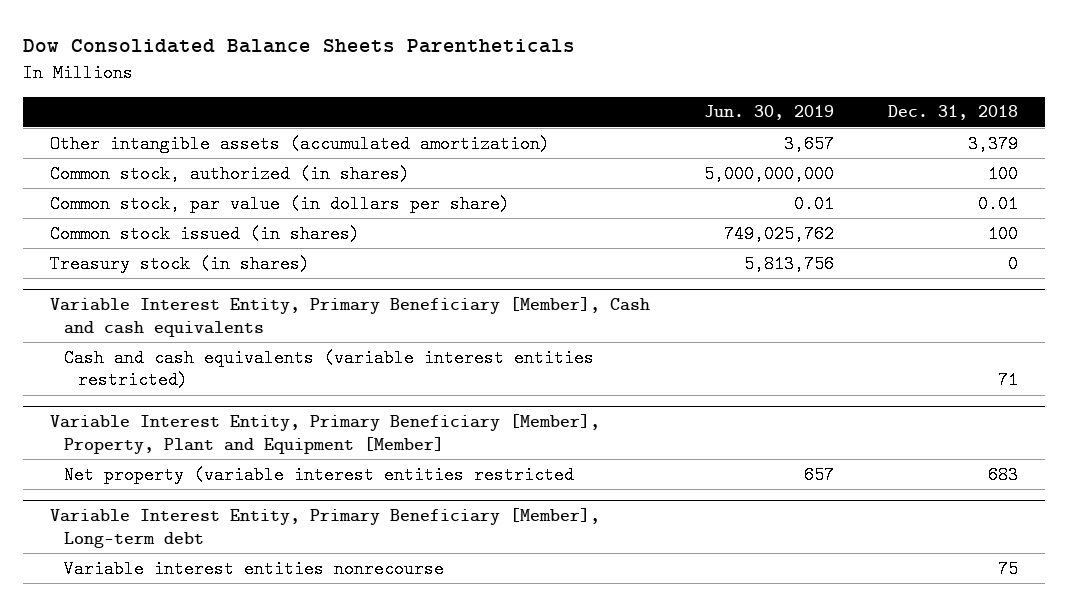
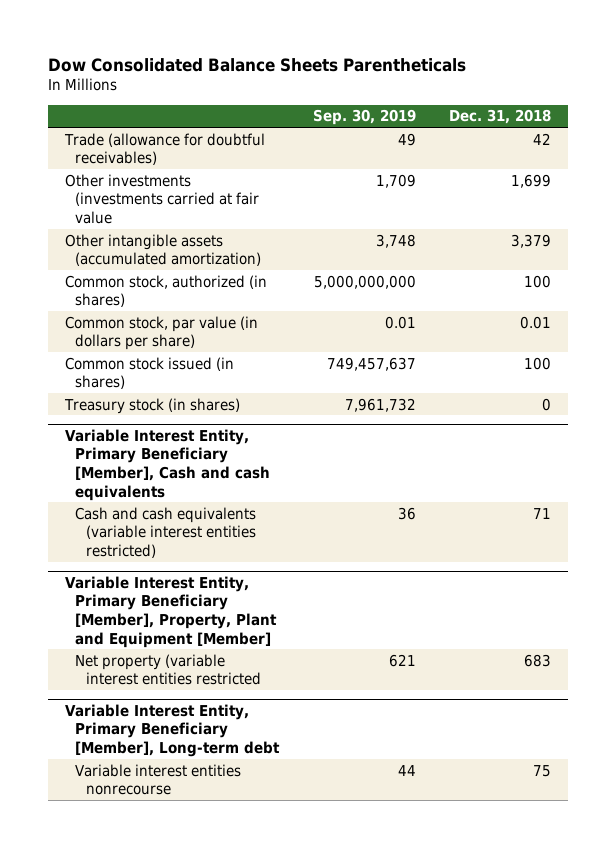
- | Jun. 30, 2019 | Dec. 31, 2018
+ | Sep. 30, 2019 | Dec. 31, 2018
+ Trade (allowance for doubtful receivables) | 49 | 42
+ Other investments (investments carried at fair value | 1,709 | 1,699

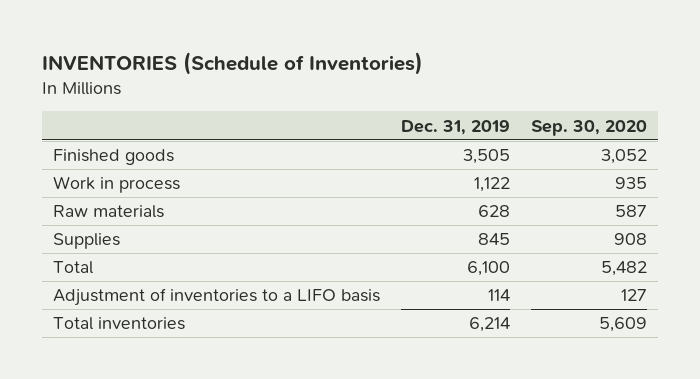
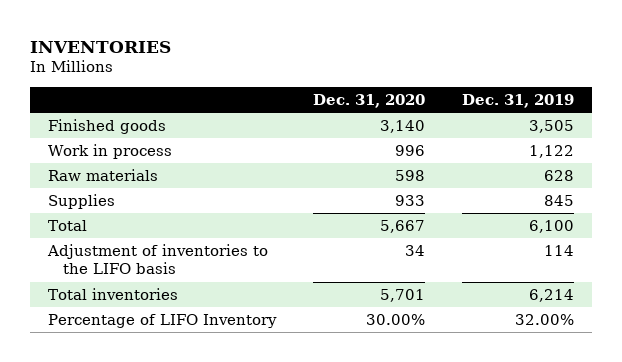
- INVENTORIES (Schedule of Inventories)
+ INVENTORIES
- | Dec. 31, 2019 | Sep. 30, 2020
+ | Dec. 31, 2020 | Dec. 31, 2019
- Adjustment of inventories to a LIFO basis | 114 | 127
+ Adjustment of inventories to the LIFO basis | 34 | 114
+ Percentage of LIFO Inventory | 30.00% | 32.00%

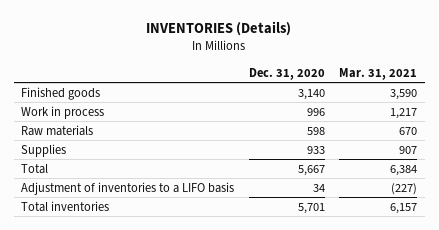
- INVENTORIES
+ INVENTORIES (Details)
- | Dec. 31, 2020 | Dec. 31, 2019
+ | Dec. 31, 2020 | Mar. 31, 2021
- Adjustment of inventories to the LIFO basis | 34 | 114
+ Adjustment of inventories to a LIFO basis | 34 | (227)
- Percentage of LIFO Inventory | 30.00% | 32.00%

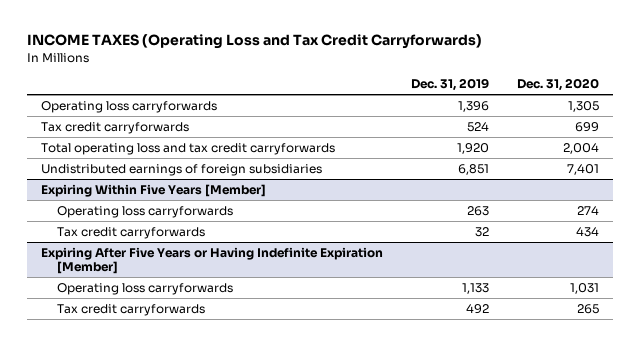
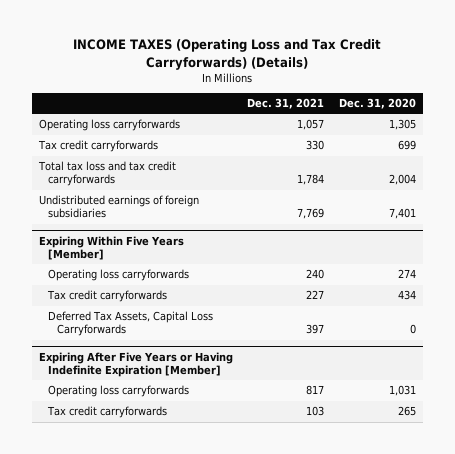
- INCOME TAXES (Operating Loss and Tax Credit Carryforwards)
+ INCOME TAXES (Operating Loss and Tax Credit Carryforwards) (Details)
- | Dec. 31, 2019 | Dec. 31, 2020
+ | Dec. 31, 2021 | Dec. 31, 2020
- Total operating loss and tax credit carryforwards | 1,920 | 2,004
+ Total tax loss and tax credit carryforwards | 1,784 | 2,004
@ Expiring Within Five Years [Member]
+ Deferred Tax Assets, Capital Loss Carryforwards | 397 | 0

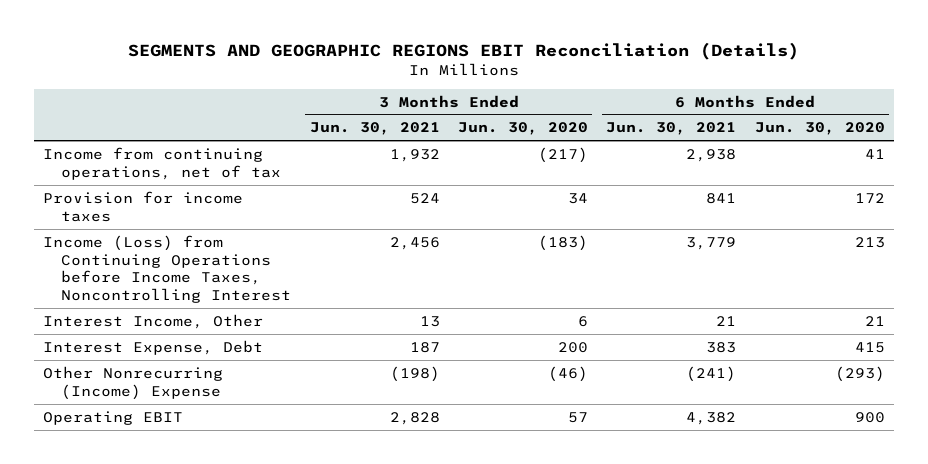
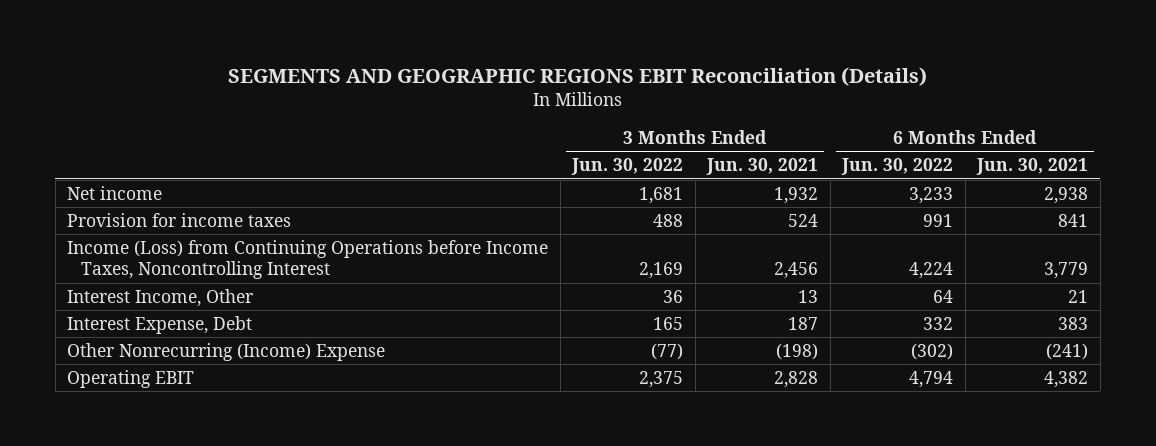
- | 3 Months Ended Jun. 30, 2021 | 3 Months Ended Jun. 30, 2020 | 6 Months Ended Jun. 30, 2021 | 6 Months Ended Jun. 30, 2020
+ | 3 Months Ended Jun. 30, 2022 | 3 Months Ended Jun. 30, 2021 | 6 Months Ended Jun. 30, 2022 | 6 Months Ended Jun. 30, 2021
- Income from continuing operations, net of tax | 1,932 | (217) | 2,938 | 41
+ Net income | 1,681 | 1,932 | 3,233 | 2,938

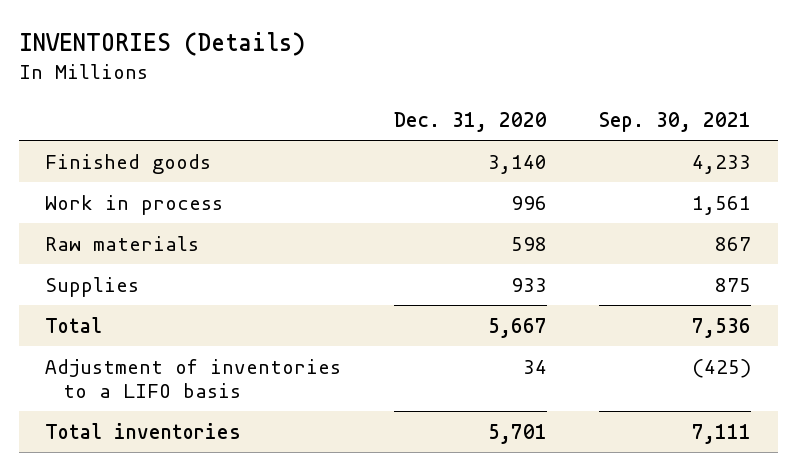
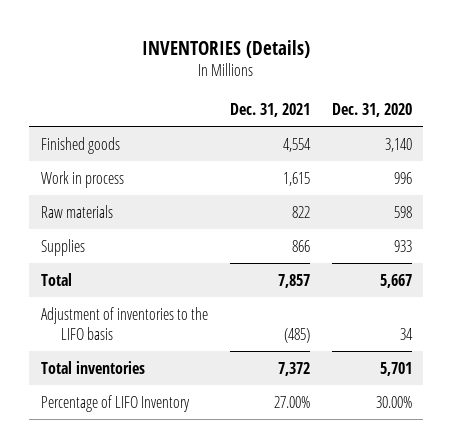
- | Dec. 31, 2020 | Sep. 30, 2021
+ | Dec. 31, 2021 | Dec. 31, 2020
- Adjustment of inventories to a LIFO basis | 34 | (425)
+ Adjustment of inventories to the LIFO basis | (485) | 34
+ Percentage of LIFO Inventory | 27.00% | 30.00%

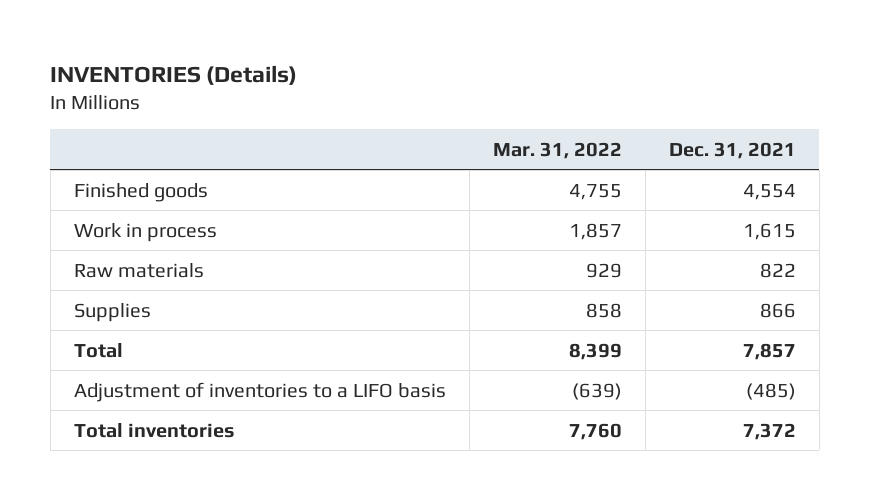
- | Dec. 31, 2021 | Dec. 31, 2020
+ | Mar. 31, 2022 | Dec. 31, 2021
- Adjustment of inventories to the LIFO basis | (485) | 34
+ Adjustment of inventories to a LIFO basis | (639) | (485)
- Percentage of LIFO Inventory | 27.00% | 30.00%

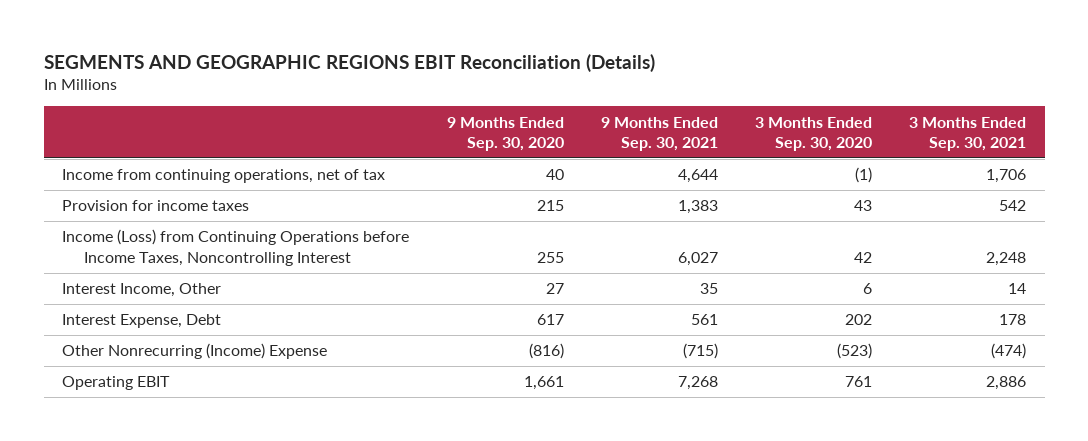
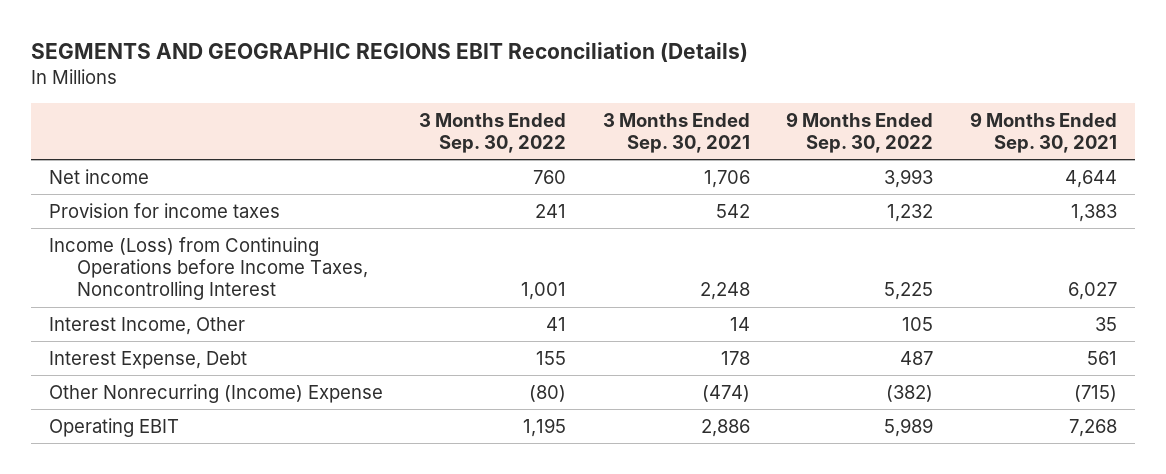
- | 9 Months Ended Sep. 30, 2020 | 9 Months Ended Sep. 30, 2021 | 3 Months Ended Sep. 30, 2020 | 3 Months Ended Sep. 30, 2021
+ | 3 Months Ended Sep. 30, 2022 | 3 Months Ended Sep. 30, 2021 | 9 Months Ended Sep. 30, 2022 | 9 Months Ended Sep. 30, 2021
- Income from continuing operations, net of tax | 40 | 4,644 | (1) | 1,706
+ Net income | 760 | 1,706 | 3,993 | 4,644

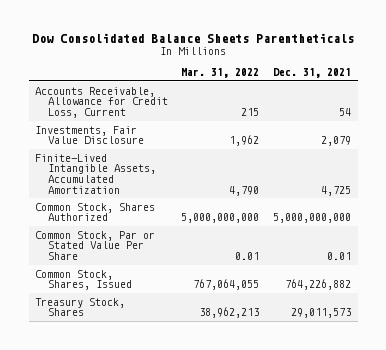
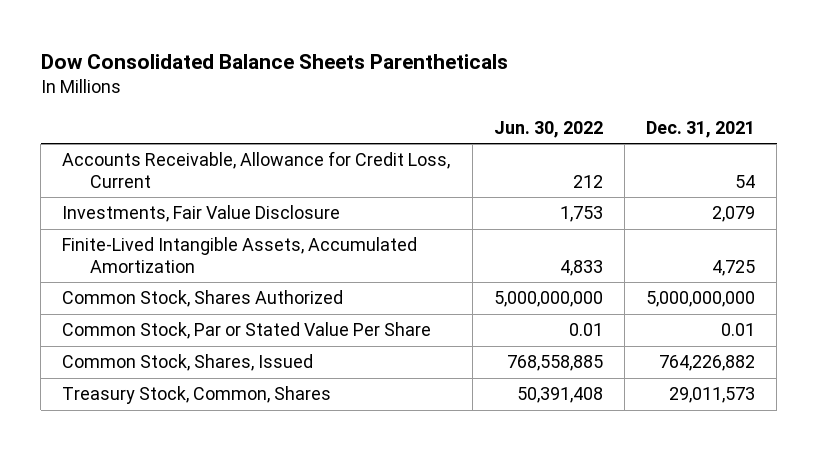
- | Mar. 31, 2022 | Dec. 31, 2021
+ | Jun. 30, 2022 | Dec. 31, 2021
- Treasury Stock, Shares | 38,962,213 | 29,011,573
+ Treasury Stock, Common, Shares | 50,391,408 | 29,011,573

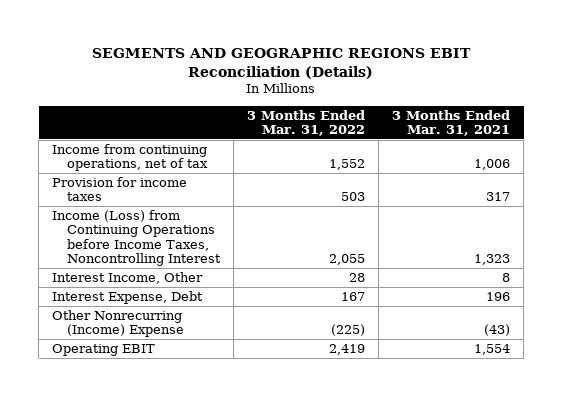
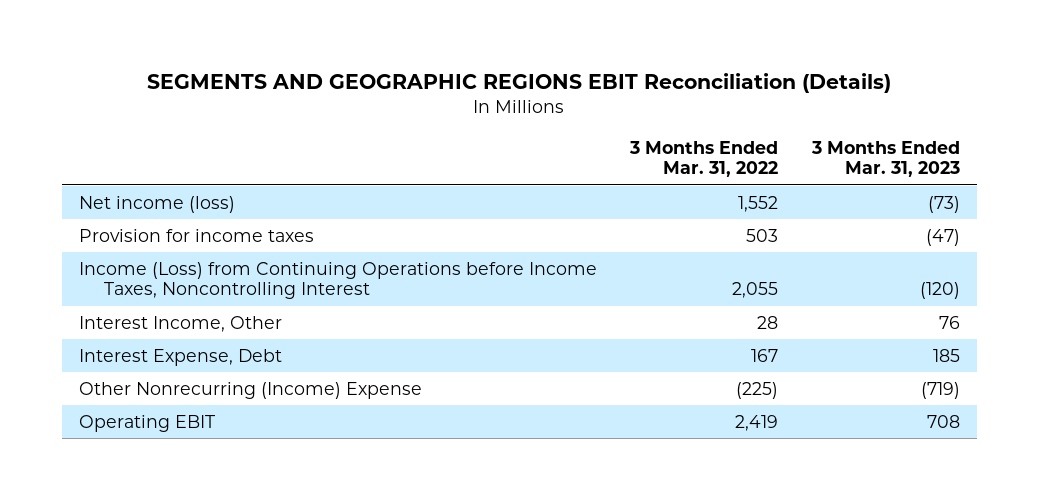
- | 3 Months Ended Mar. 31, 2022 | 3 Months Ended Mar. 31, 2021
+ | 3 Months Ended Mar. 31, 2022 | 3 Months Ended Mar. 31, 2023
- Income from continuing operations, net of tax | 1,552 | 1,006
+ Net income (loss) | 1,552 | (73)

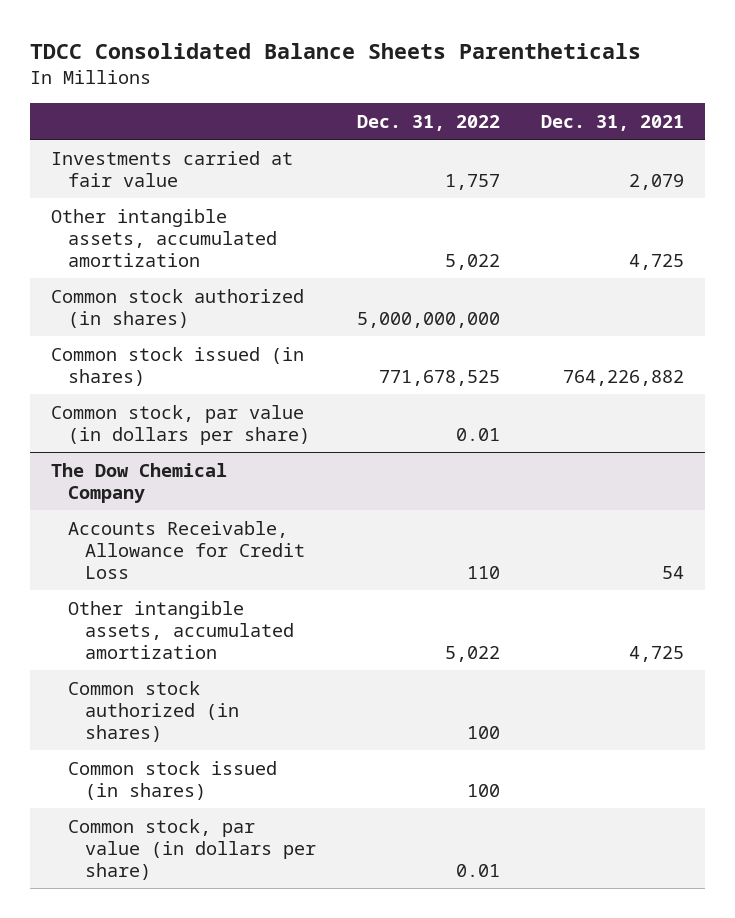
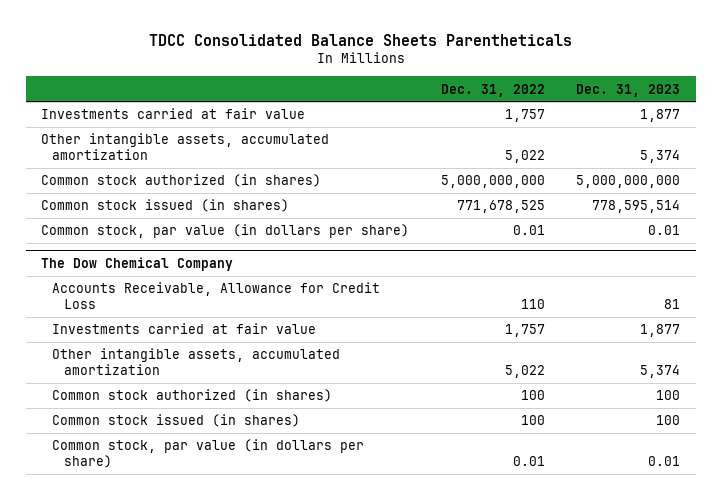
- | Dec. 31, 2022 | Dec. 31, 2021
+ | Dec. 31, 2022 | Dec. 31, 2023
@ The Dow Chemical Company
+ Investments carried at fair value | 1,757 | 1,877

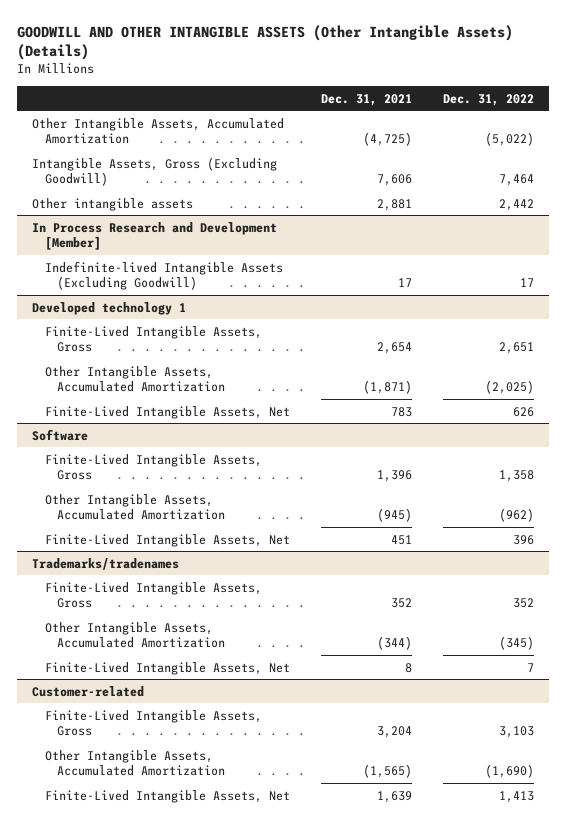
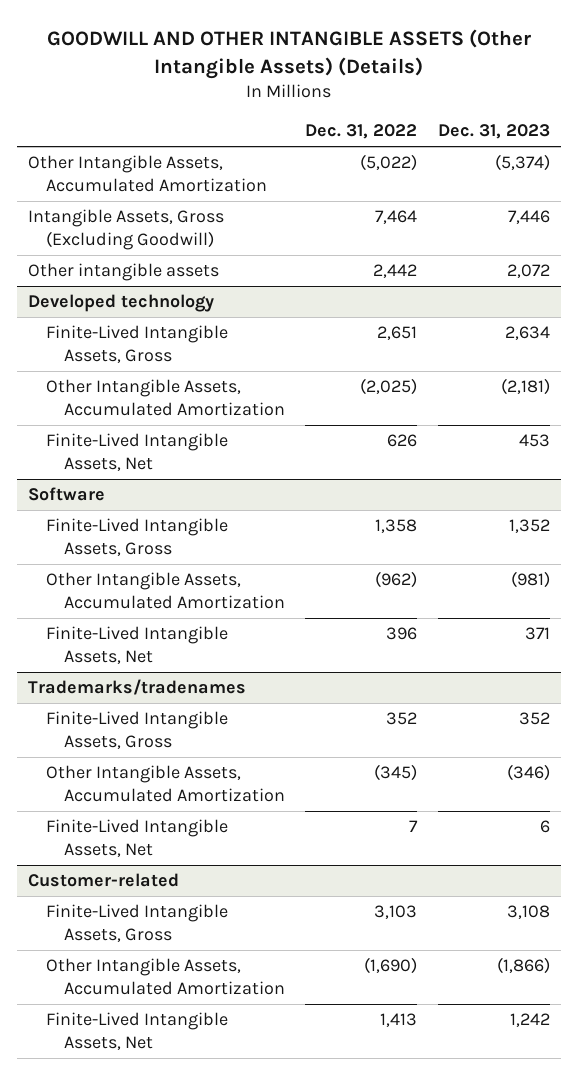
- | Dec. 31, 2021 | Dec. 31, 2022
+ | Dec. 31, 2022 | Dec. 31, 2023
- In Process Research and Development [Member]
- Indefinite-lived Intangible Assets (Excluding Goodwill) | 17 | 17
- Developed technology 1
+ Developed technology

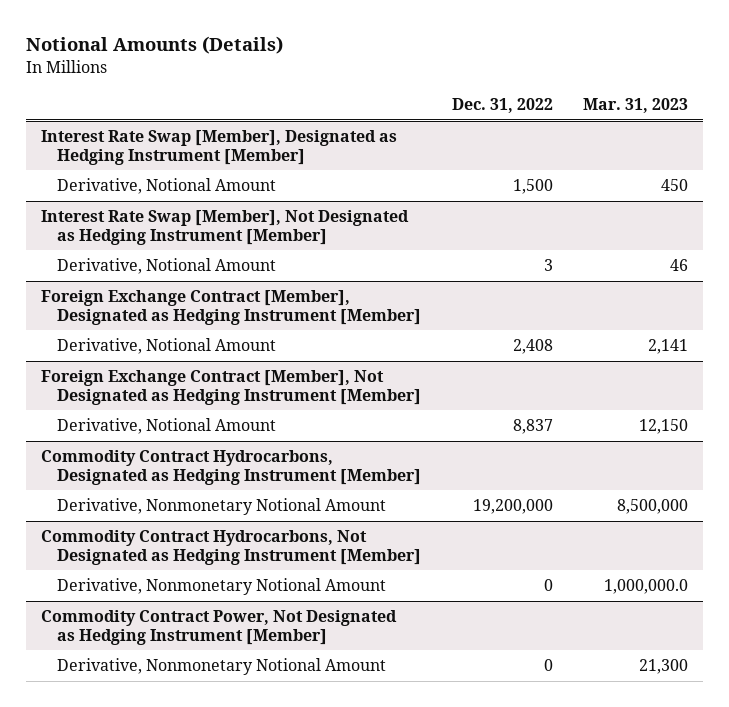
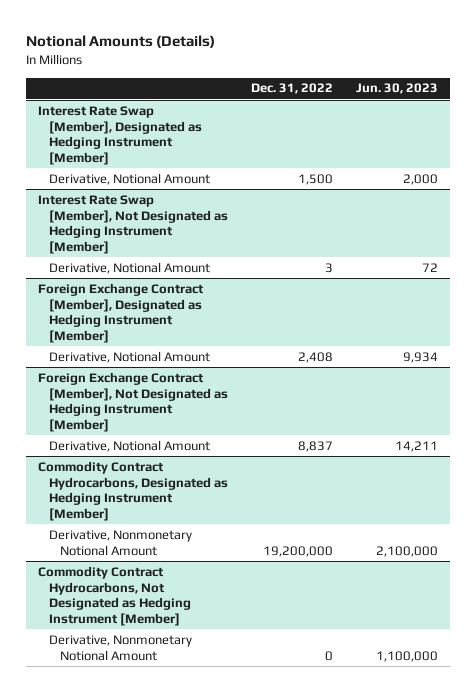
- | Dec. 31, 2022 | Mar. 31, 2023
+ | Dec. 31, 2022 | Jun. 30, 2023
- Commodity Contract Power, Not Designated as Hedging Instrument [Member]
- Derivative, Nonmonetary Notional Amount | 0 | 21,300

